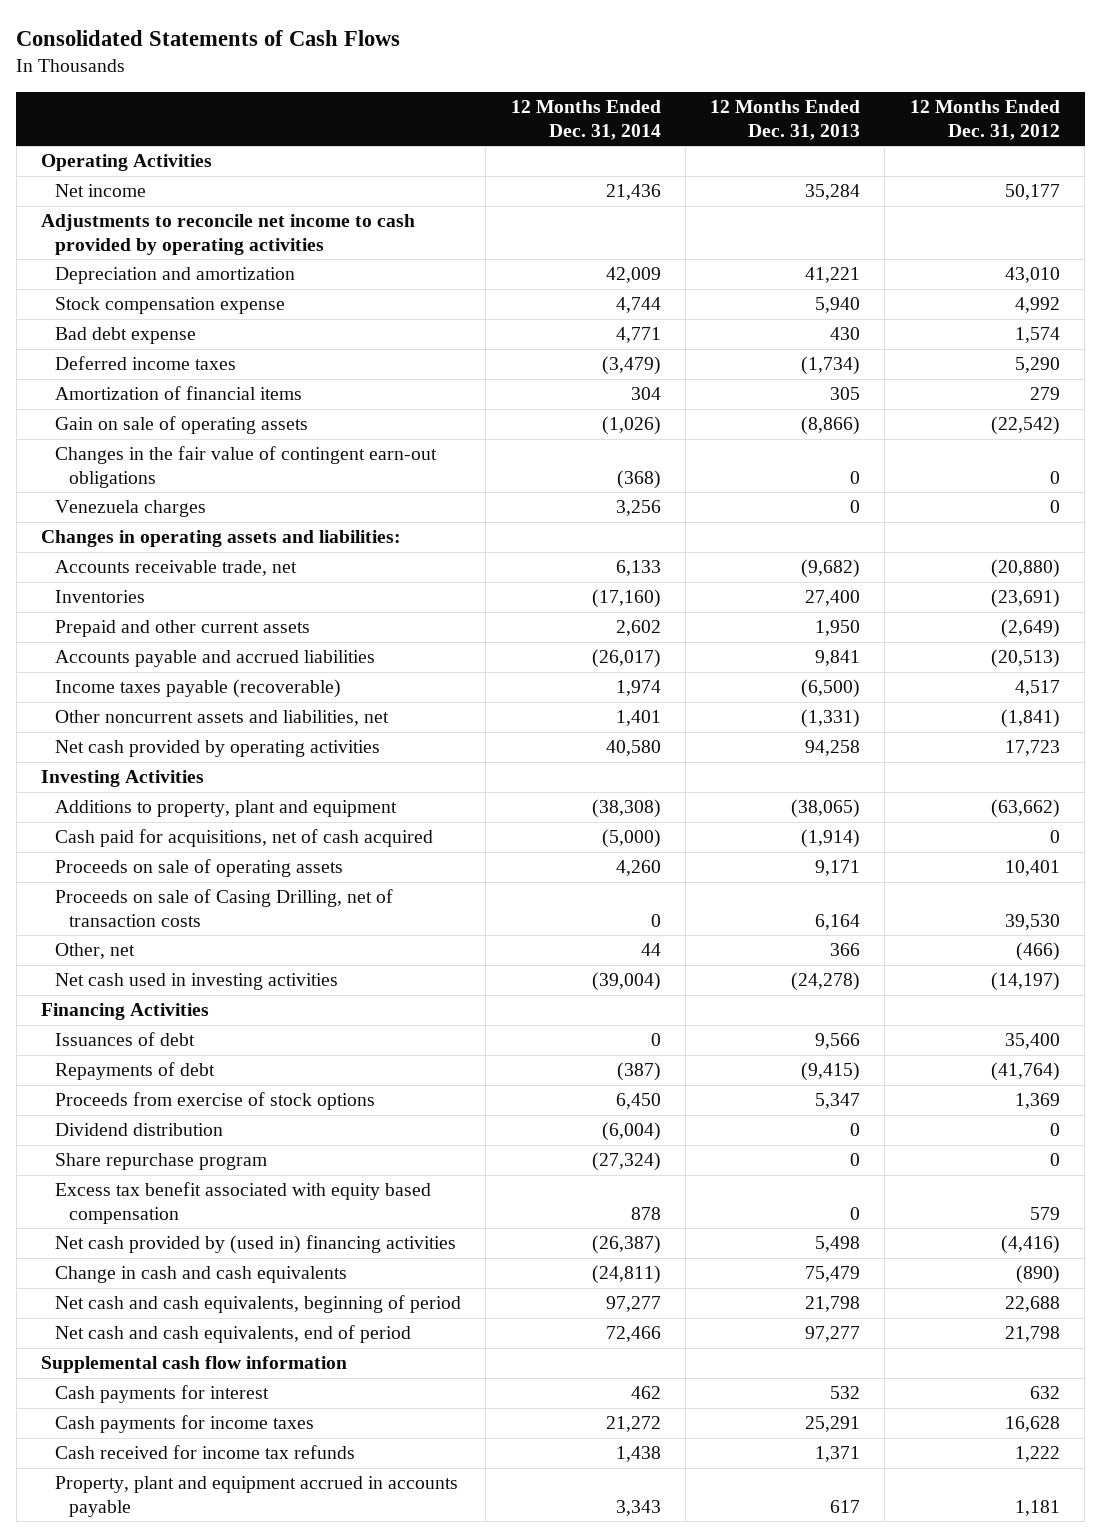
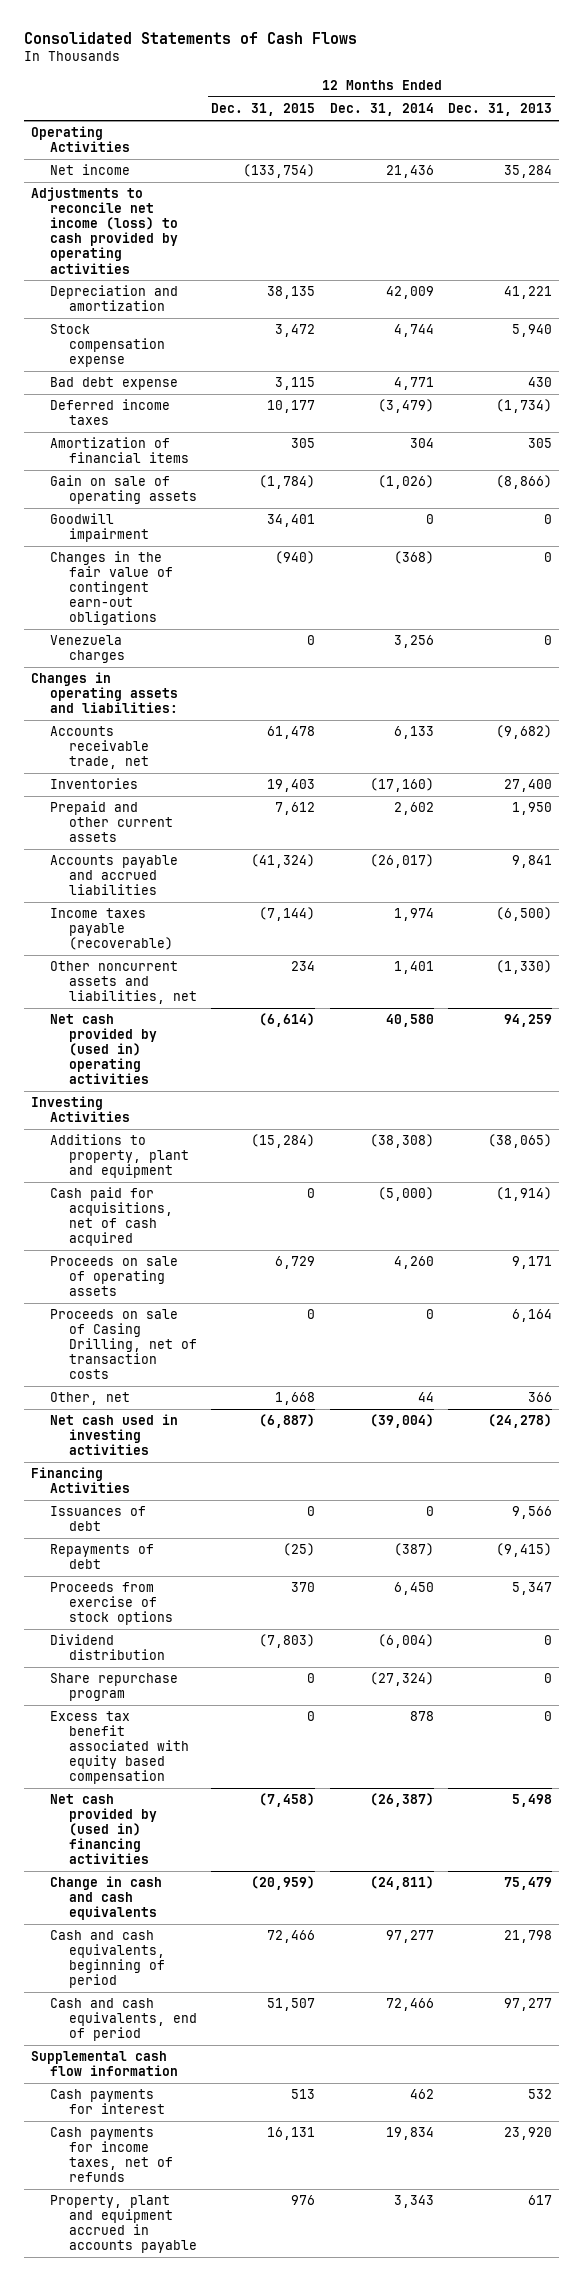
- | 12 Months Ended Dec. 31, 2014 | 12 Months Ended Dec. 31, 2013 | 12 Months Ended Dec. 31, 2012
+ | 12 Months Ended Dec. 31, 2015 | 12 Months Ended Dec. 31, 2014 | 12 Months Ended Dec. 31, 2013
- Adjustments to reconcile net income to cash provided by operating activities
+ Adjustments to reconcile net income (loss) to cash provided by operating activities
+ Goodwill impairment | 34,401 | 0 | 0
- Other noncurrent assets and liabilities, net | 1,401 | (1,331) | (1,841)
- Net cash provided by operating activities | 40,580 | 94,258 | 17,723
+ Other noncurrent assets and liabilities, net | 234 | 1,401 | (1,330)
+ Net cash provided by (used in) operating activities | (6,614) | 40,580 | 94,259
- Net cash and cash equivalents, beginning of period | 97,277 | 21,798 | 22,688
- Net cash and cash equivalents, end of period | 72,466 | 97,277 | 21,798
+ Cash and cash equivalents, beginning of period | 72,466 | 97,277 | 21,798
+ Cash and cash equivalents, end of period | 51,507 | 72,466 | 97,277
- Cash payments for income taxes | 21,272 | 25,291 | 16,628
- Cash received for income tax refunds | 1,438 | 1,371 | 1,222
+ Cash payments for income taxes, net of refunds | 16,131 | 19,834 | 23,920

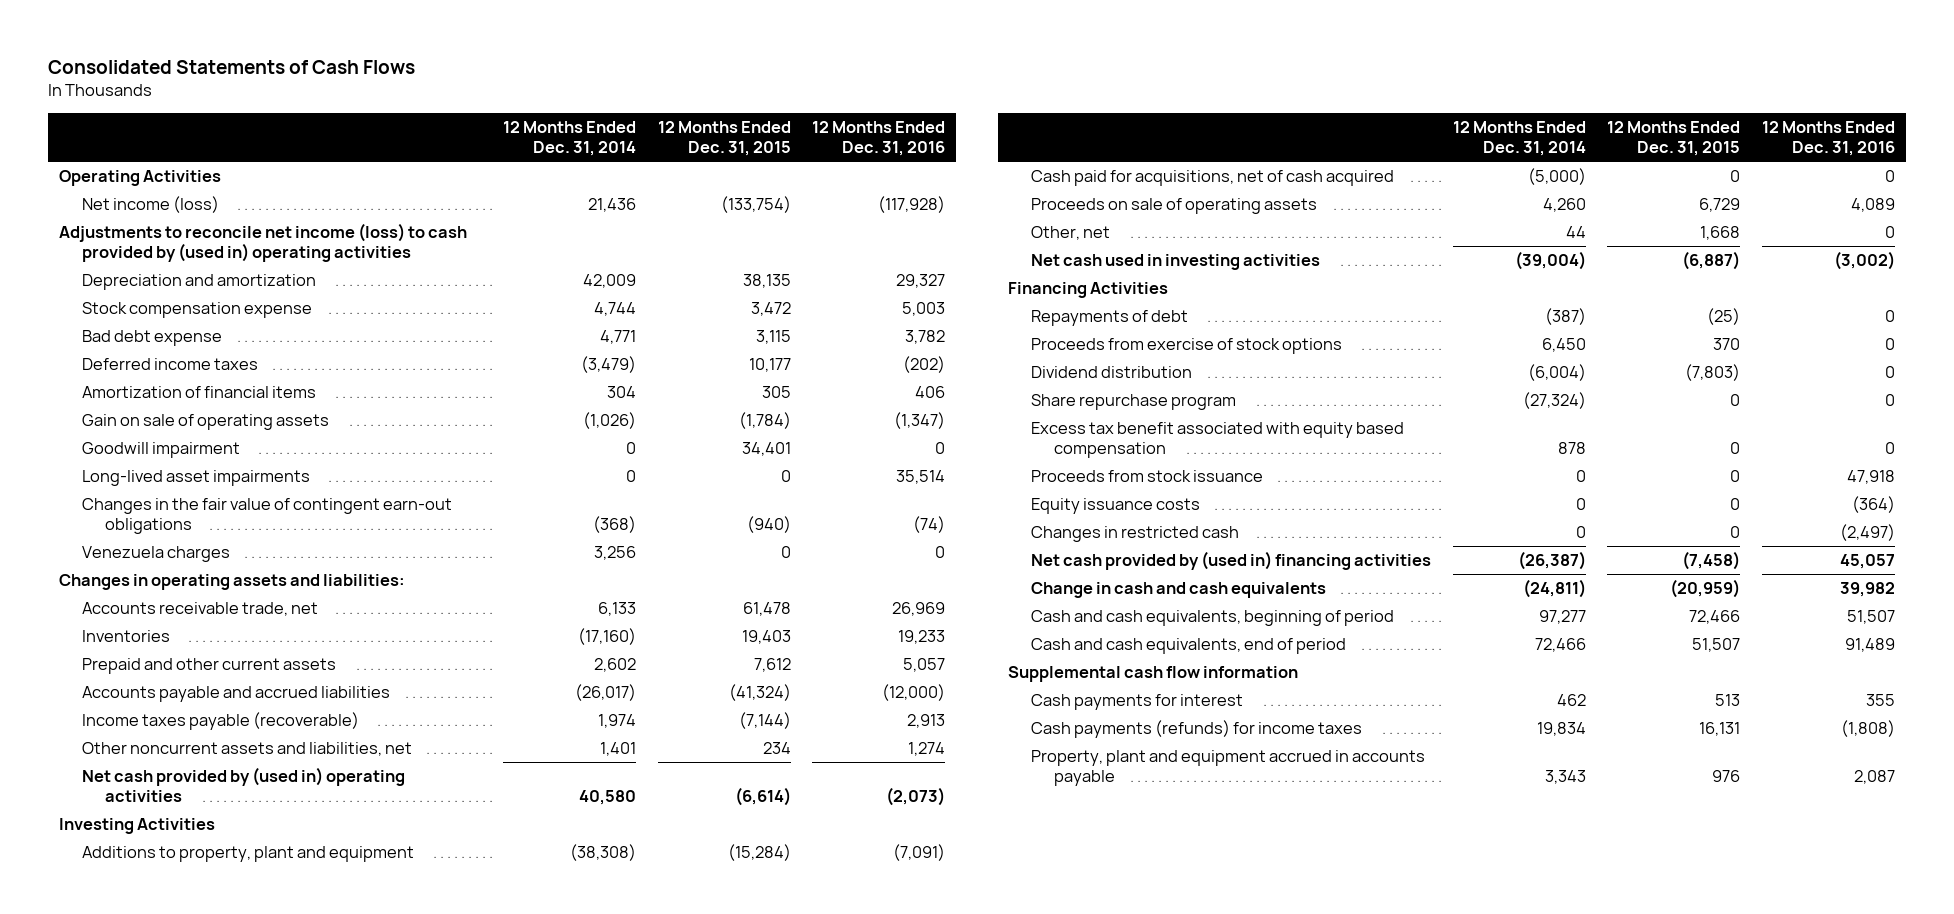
- | 12 Months Ended Dec. 31, 2015 | 12 Months Ended Dec. 31, 2014 | 12 Months Ended Dec. 31, 2013
+ | 12 Months Ended Dec. 31, 2014 | 12 Months Ended Dec. 31, 2015 | 12 Months Ended Dec. 31, 2016
- Net income | (133,754) | 21,436 | 35,284
- Adjustments to reconcile net income (loss) to cash provided by operating activities
+ Net income (loss) | 21,436 | (133,754) | (117,928)
+ Adjustments to reconcile net income (loss) to cash provided by (used in) operating activities
+ Long-lived asset impairments | 0 | 0 | 35,514
- Proceeds on sale of Casing Drilling, net of transaction costs | 0 | 0 | 6,164
- Issuances of debt | 0 | 0 | 9,566
+ Proceeds from stock issuance | 0 | 0 | 47,918
+ Equity issuance costs | 0 | 0 | (364)
+ Changes in restricted cash | 0 | 0 | (2,497)
- Cash payments for income taxes, net of refunds | 16,131 | 19,834 | 23,920
+ Cash payments (refunds) for income taxes | 19,834 | 16,131 | (1,808)

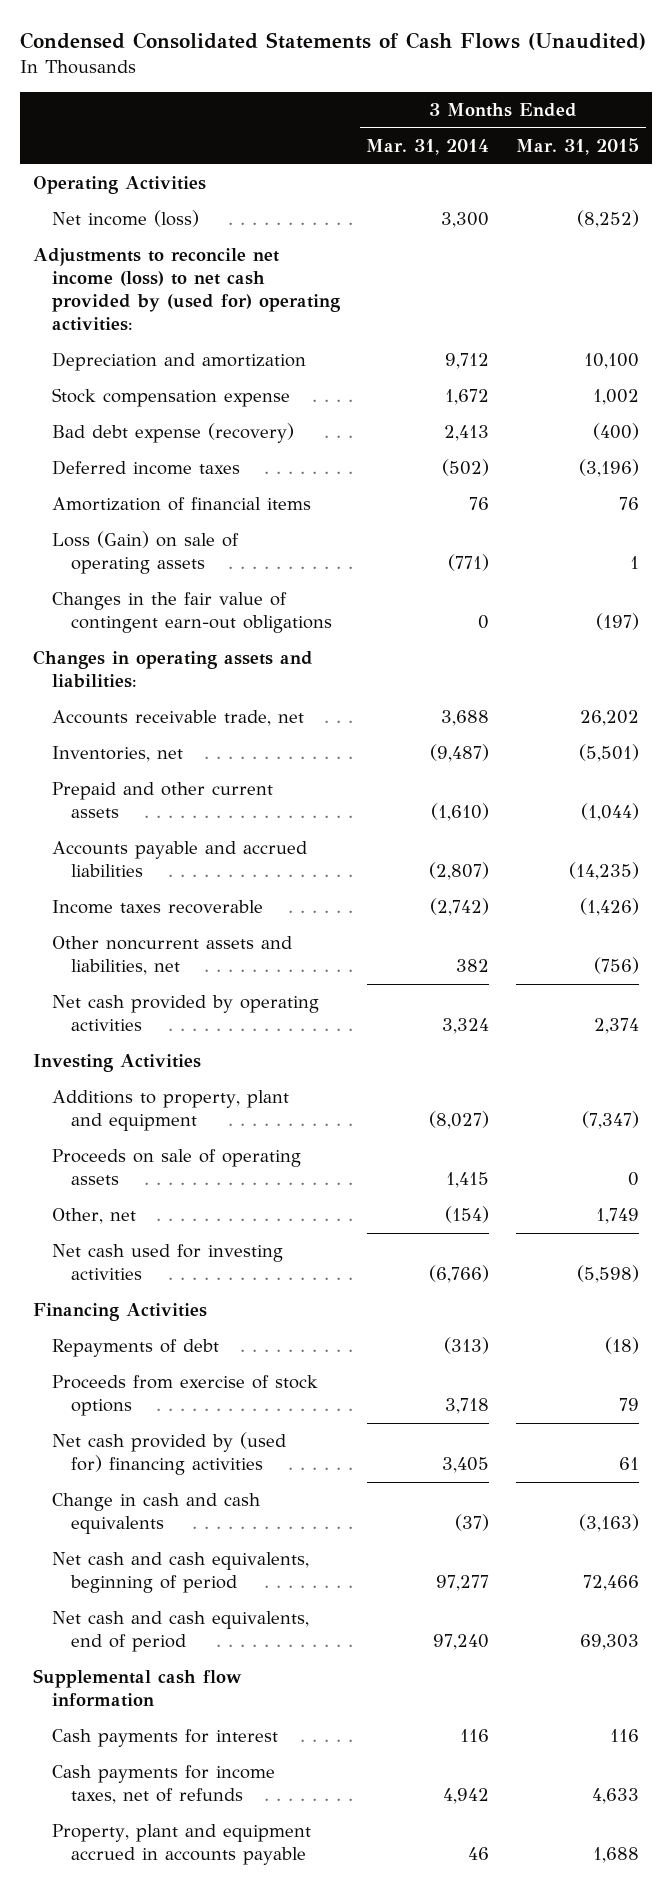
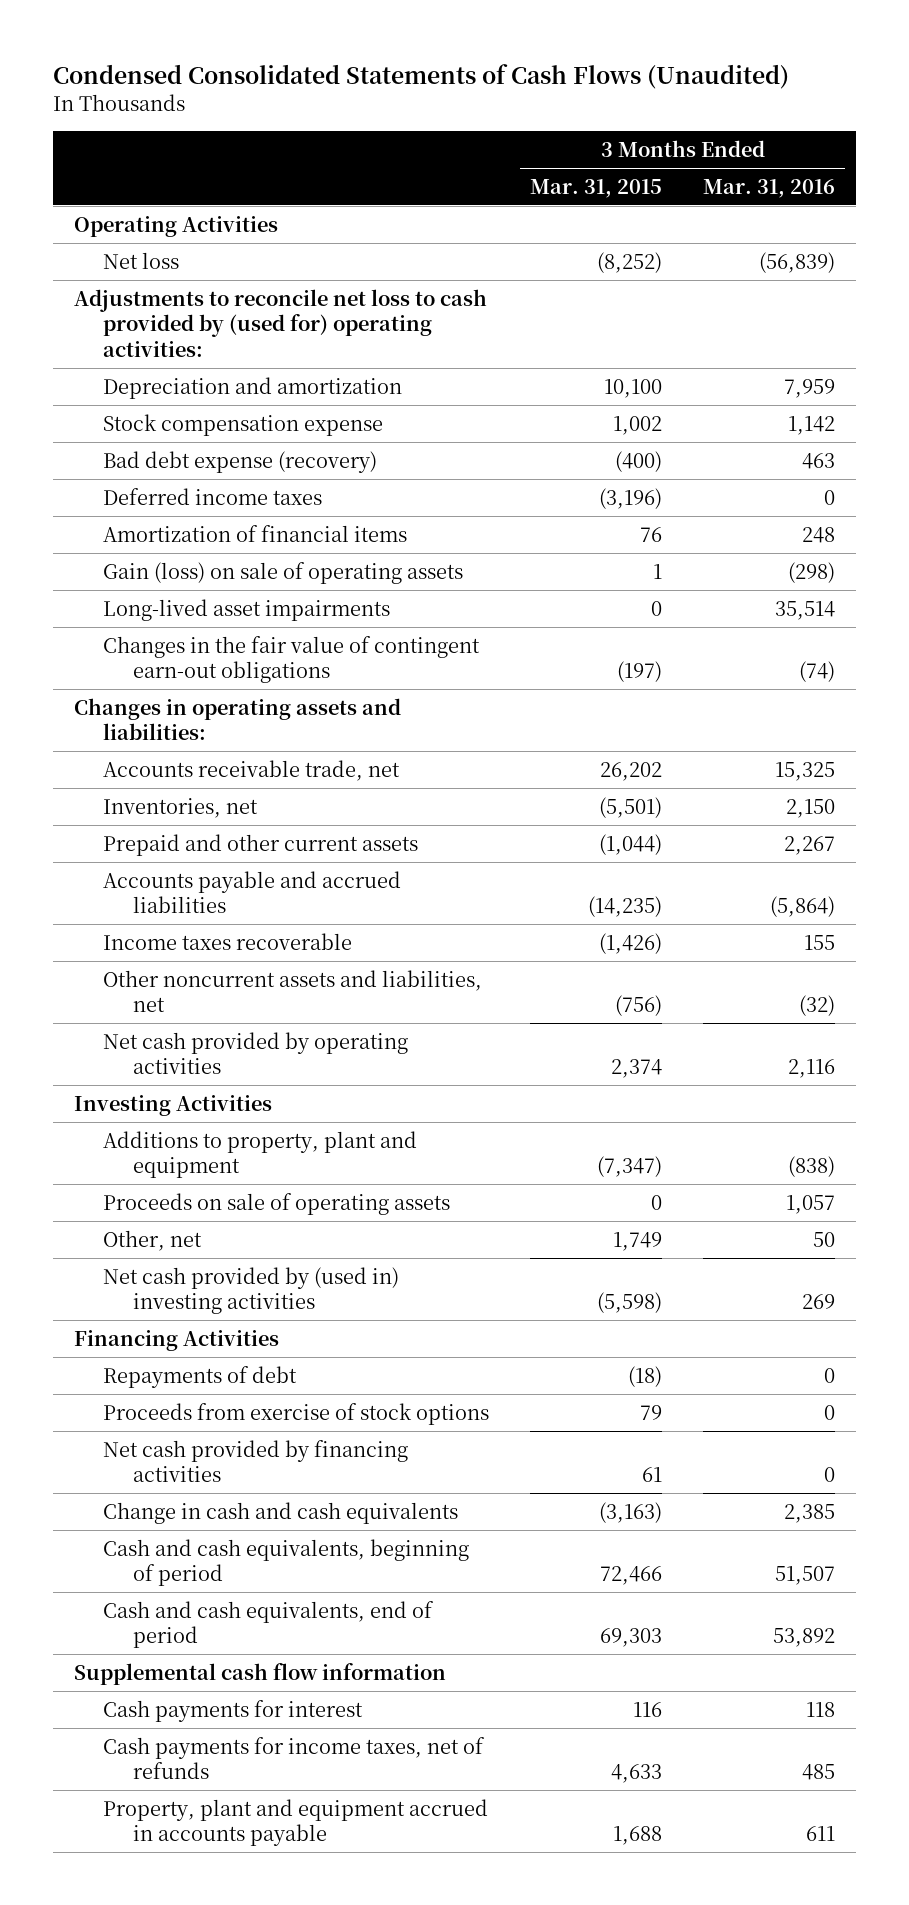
- | 3 Months Ended Mar. 31, 2014 | 3 Months Ended Mar. 31, 2015
+ | 3 Months Ended Mar. 31, 2015 | 3 Months Ended Mar. 31, 2016
- Net income (loss) | 3,300 | (8,252)
- Adjustments to reconcile net income (loss) to net cash provided by (used for) operating activities:
+ Net loss | (8,252) | (56,839)
+ Adjustments to reconcile net loss to cash provided by (used for) operating activities:
- Loss (Gain) on sale of operating assets | (771) | 1
+ Gain (loss) on sale of operating assets | 1 | (298)
+ Long-lived asset impairments | 0 | 35,514
- Net cash used for investing activities | (6,766) | (5,598)
+ Net cash provided by (used in) investing activities | (5,598) | 269
- Net cash provided by (used for) financing activities | 3,405 | 61
+ Net cash provided by financing activities | 61 | 0
- Net cash and cash equivalents, beginning of period | 97,277 | 72,466
- Net cash and cash equivalents, end of period | 97,240 | 69,303
+ Cash and cash equivalents, beginning of period | 72,466 | 51,507
+ Cash and cash equivalents, end of period | 69,303 | 53,892

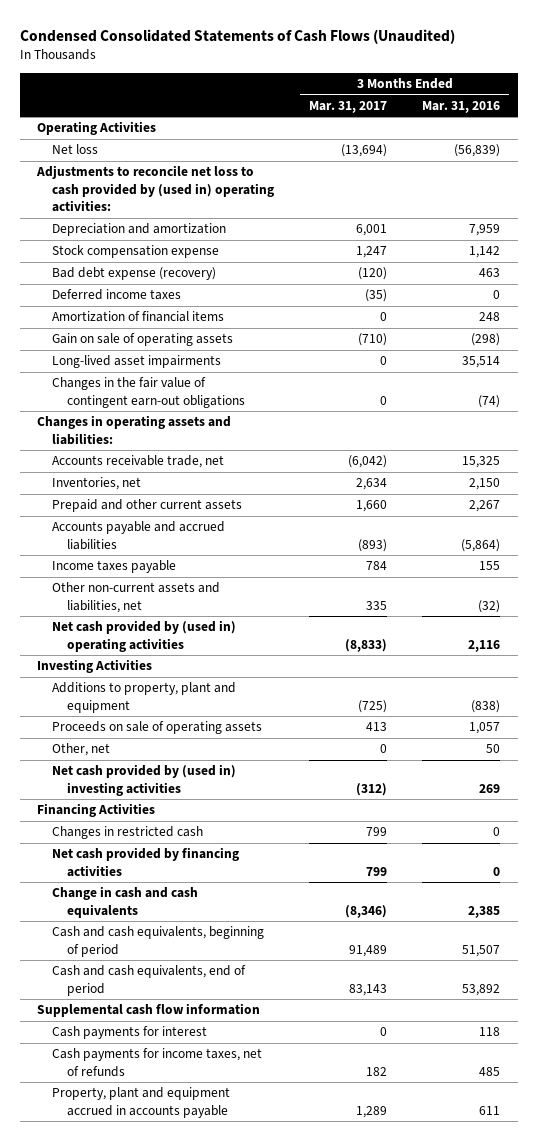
- | 3 Months Ended Mar. 31, 2015 | 3 Months Ended Mar. 31, 2016
+ | 3 Months Ended Mar. 31, 2017 | 3 Months Ended Mar. 31, 2016
- Adjustments to reconcile net loss to cash provided by (used for) operating activities:
+ Adjustments to reconcile net loss to cash provided by (used in) operating activities:
- Gain (loss) on sale of operating assets | 1 | (298)
+ Gain on sale of operating assets | (710) | (298)
- Income taxes recoverable | (1,426) | 155
- Other noncurrent assets and liabilities, net | (756) | (32)
- Net cash provided by operating activities | 2,374 | 2,116
+ Income taxes payable | 784 | 155
+ Other non-current assets and liabilities, net | 335 | (32)
+ Net cash provided by (used in) operating activities | (8,833) | 2,116
- Repayments of debt | (18) | 0
- Proceeds from exercise of stock options | 79 | 0
+ Changes in restricted cash | 799 | 0

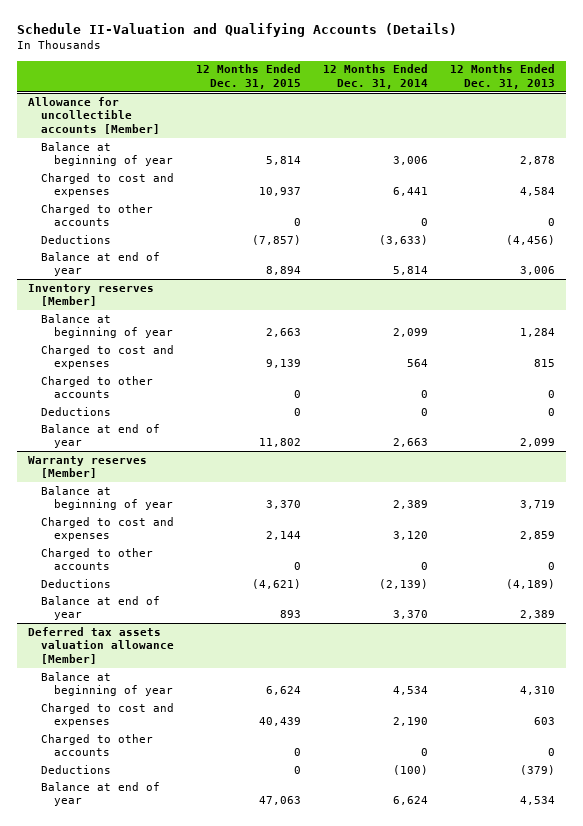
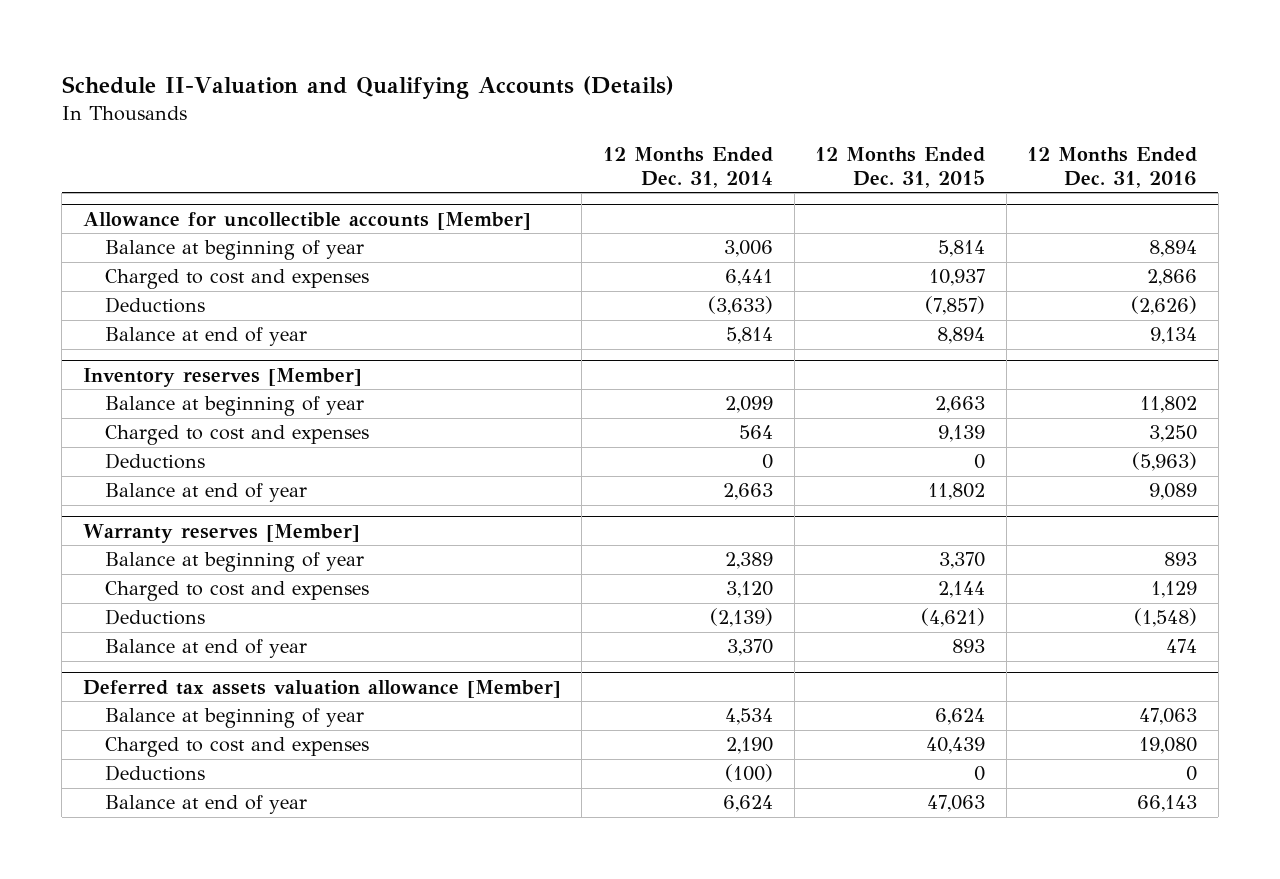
- | 12 Months Ended Dec. 31, 2015 | 12 Months Ended Dec. 31, 2014 | 12 Months Ended Dec. 31, 2013
+ | 12 Months Ended Dec. 31, 2014 | 12 Months Ended Dec. 31, 2015 | 12 Months Ended Dec. 31, 2016
@ Allowance for uncollectible accounts [Member]
- Charged to other accounts | 0 | 0 | 0
@ Inventory reserves [Member]
- Charged to other accounts | 0 | 0 | 0
@ Warranty reserves [Member]
- Charged to other accounts | 0 | 0 | 0
@ Deferred tax assets valuation allowance [Member]
- Charged to other accounts | 0 | 0 | 0

